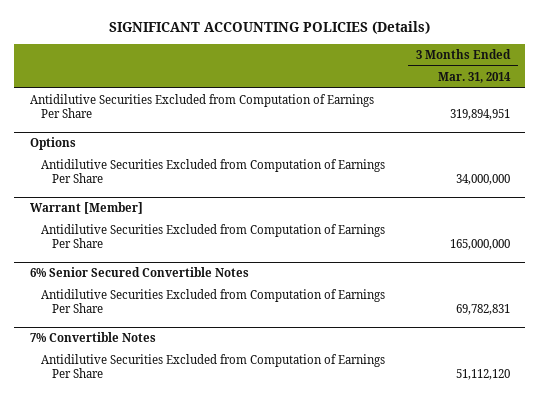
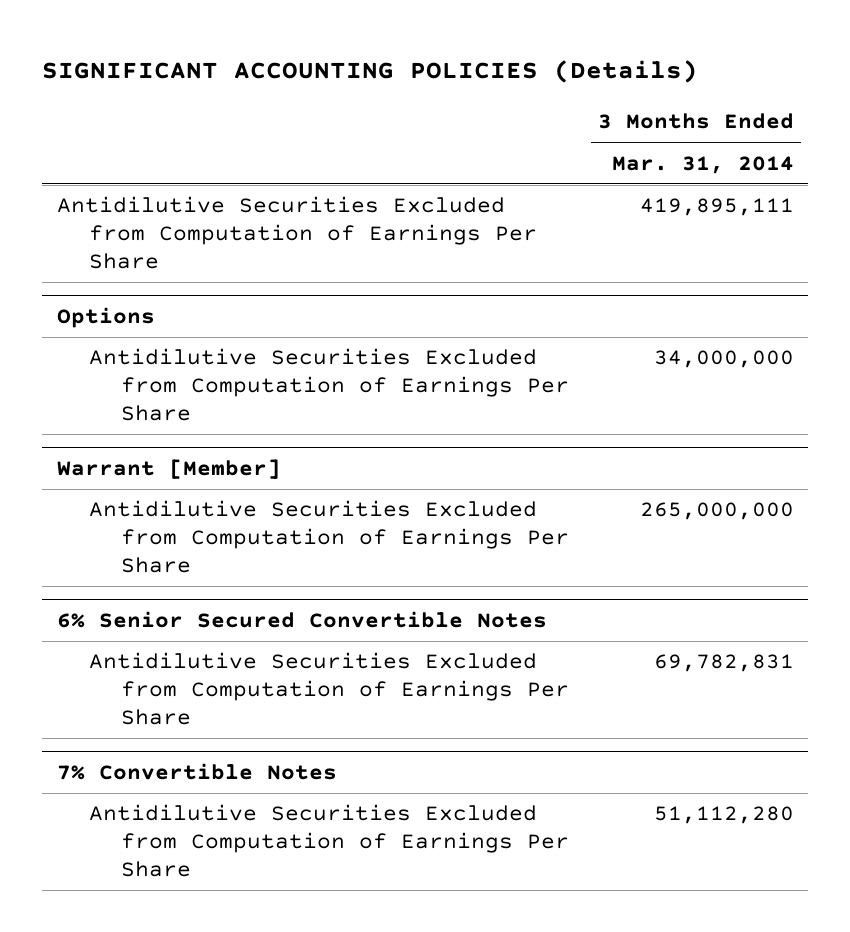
- Antidilutive Securities Excluded from Computation of Earnings Per Share | 319,894,951
+ Antidilutive Securities Excluded from Computation of Earnings Per Share | 419,895,111
@ Warrant [Member]
- Antidilutive Securities Excluded from Computation of Earnings Per Share | 165,000,000
+ Antidilutive Securities Excluded from Computation of Earnings Per Share | 265,000,000
@ 7% Convertible Notes
- Antidilutive Securities Excluded from Computation of Earnings Per Share | 51,112,120
+ Antidilutive Securities Excluded from Computation of Earnings Per Share | 51,112,280

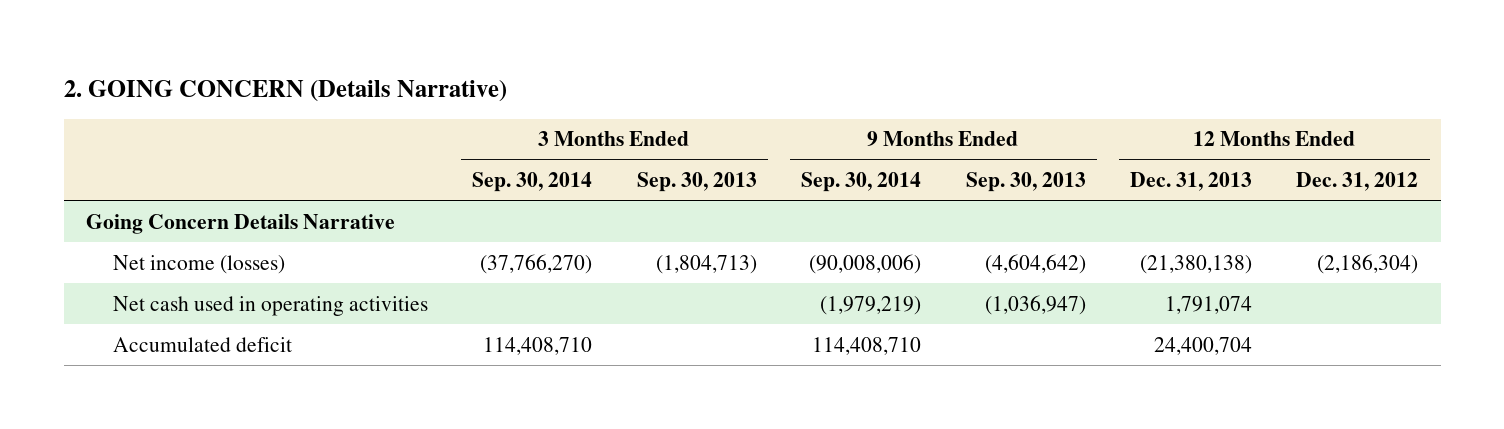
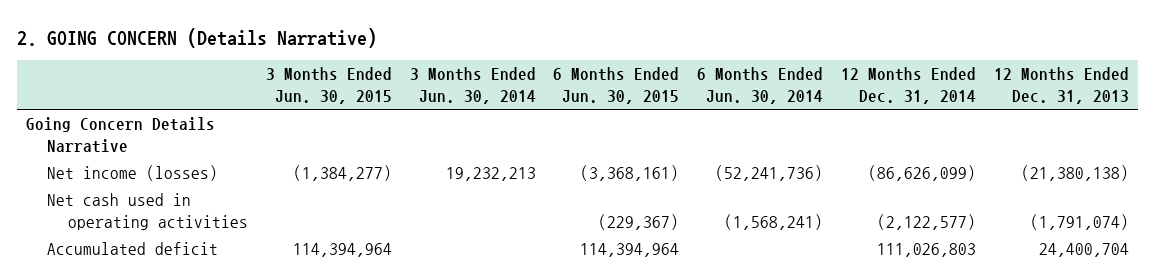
- | 3 Months Ended Sep. 30, 2014 | 3 Months Ended Sep. 30, 2013 | 9 Months Ended Sep. 30, 2014 | 9 Months Ended Sep. 30, 2013 | 12 Months Ended Dec. 31, 2013 | 12 Months Ended Dec. 31, 2012
+ | 3 Months Ended Jun. 30, 2015 | 3 Months Ended Jun. 30, 2014 | 6 Months Ended Jun. 30, 2015 | 6 Months Ended Jun. 30, 2014 | 12 Months Ended Dec. 31, 2014 | 12 Months Ended Dec. 31, 2013
- Net cash used in operating activities | | | (1,979,219) | (1,036,947) | 1,791,074 |
+ Net cash used in operating activities | | | (229,367) | (1,568,241) | (2,122,577) | (1,791,074)

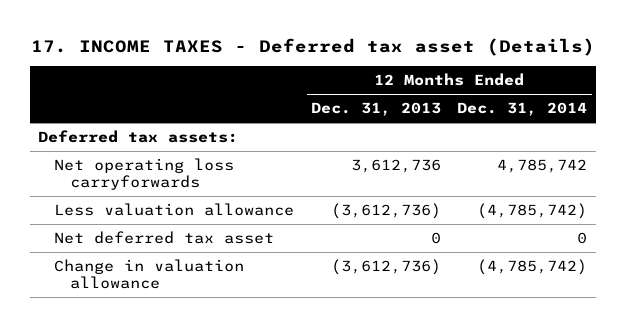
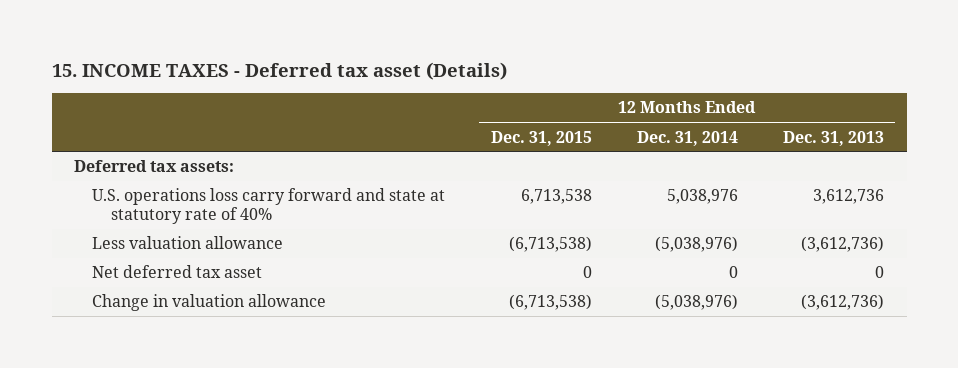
- 17. INCOME TAXES - Deferred tax asset (Details)
+ 15. INCOME TAXES - Deferred tax asset (Details)
- | 12 Months Ended Dec. 31, 2013 | 12 Months Ended Dec. 31, 2014
+ | 12 Months Ended Dec. 31, 2015 | 12 Months Ended Dec. 31, 2014 | 12 Months Ended Dec. 31, 2013
- Net operating loss carryforwards | 3,612,736 | 4,785,742
- Less valuation allowance | (3,612,736) | (4,785,742)
+ U.S. operations loss carry forward and state at statutory rate of 40% | 6,713,538 | 5,038,976 | 3,612,736
+ Less valuation allowance | (6,713,538) | (5,038,976) | (3,612,736)
- Change in valuation allowance | (3,612,736) | (4,785,742)
+ Change in valuation allowance | (6,713,538) | (5,038,976) | (3,612,736)

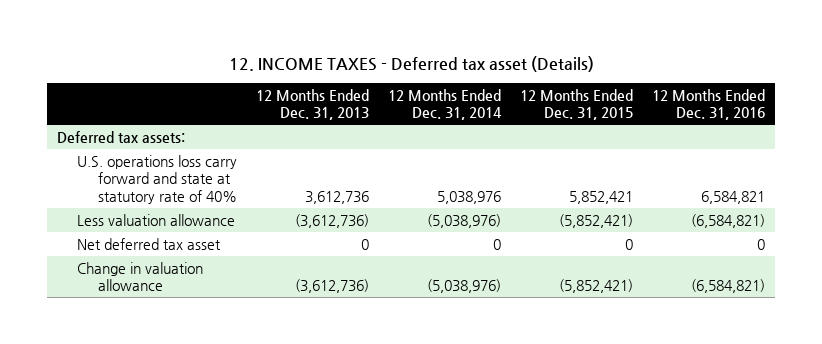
- 15. INCOME TAXES - Deferred tax asset (Details)
+ 12. INCOME TAXES - Deferred tax asset (Details)
- | 12 Months Ended Dec. 31, 2015 | 12 Months Ended Dec. 31, 2014 | 12 Months Ended Dec. 31, 2013
+ | 12 Months Ended Dec. 31, 2013 | 12 Months Ended Dec. 31, 2014 | 12 Months Ended Dec. 31, 2015 | 12 Months Ended Dec. 31, 2016
- U.S. operations loss carry forward and state at statutory rate of 40% | 6,713,538 | 5,038,976 | 3,612,736
- Less valuation allowance | (6,713,538) | (5,038,976) | (3,612,736)
+ U.S. operations loss carry forward and state at statutory rate of 40% | 3,612,736 | 5,038,976 | 5,852,421 | 6,584,821
+ Less valuation allowance | (3,612,736) | (5,038,976) | (5,852,421) | (6,584,821)
- Change in valuation allowance | (6,713,538) | (5,038,976) | (3,612,736)
+ Change in valuation allowance | (3,612,736) | (5,038,976) | (5,852,421) | (6,584,821)

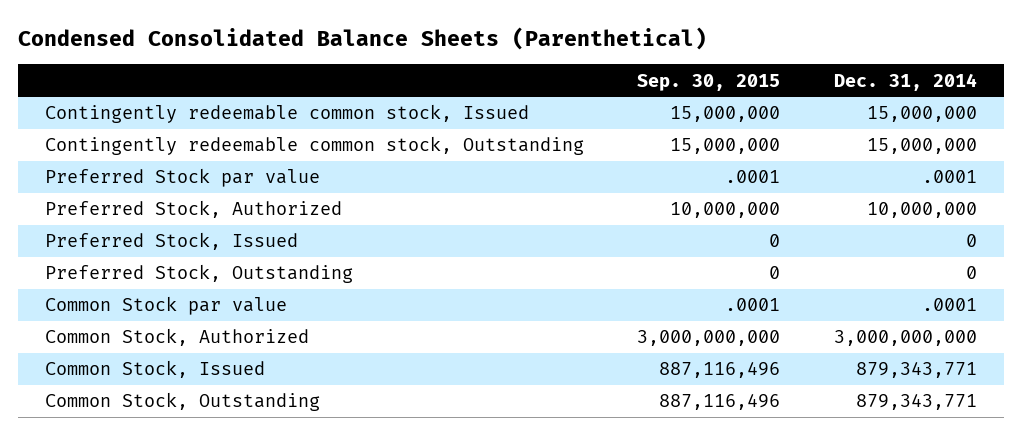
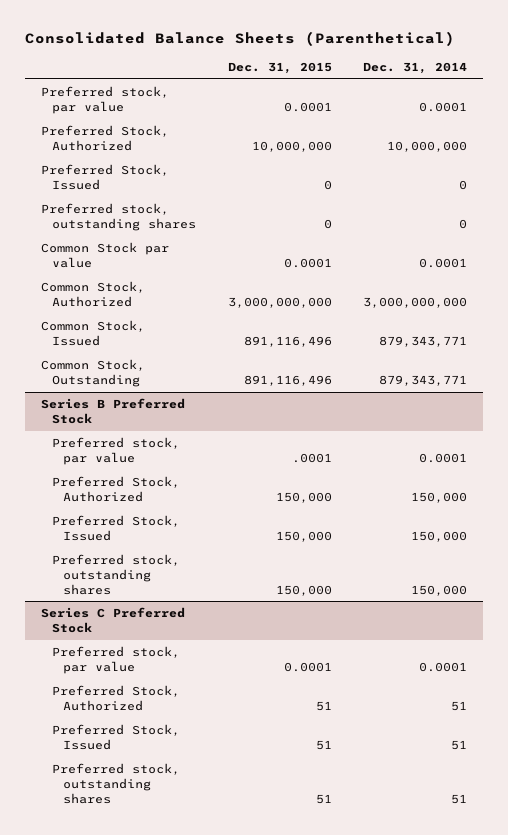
- Condensed Consolidated Balance Sheets (Parenthetical)
+ Consolidated Balance Sheets (Parenthetical)
- | Sep. 30, 2015 | Dec. 31, 2014
+ | Dec. 31, 2015 | Dec. 31, 2014
- Contingently redeemable common stock, Issued | 15,000,000 | 15,000,000
- Contingently redeemable common stock, Outstanding | 15,000,000 | 15,000,000
- Preferred Stock par value | .0001 | .0001
+ Preferred stock, par value | 0.0001 | 0.0001
- Preferred Stock, Outstanding | 0 | 0
- Common Stock par value | .0001 | .0001
+ Preferred stock, outstanding shares | 0 | 0
+ Common Stock par value | 0.0001 | 0.0001
+ Series B Preferred Stock
+ Preferred stock, par value | .0001 | 0.0001
+ Preferred Stock, Authorized | 150,000 | 150,000
+ Preferred Stock, Issued | 150,000 | 150,000
+ Preferred stock, outstanding shares | 150,000 | 150,000
+ Series C Preferred Stock
+ Preferred stock, par value | 0.0001 | 0.0001
+ Preferred Stock, Authorized | 51 | 51
+ Preferred Stock, Issued | 51 | 51
+ Preferred stock, outstanding shares | 51 | 51

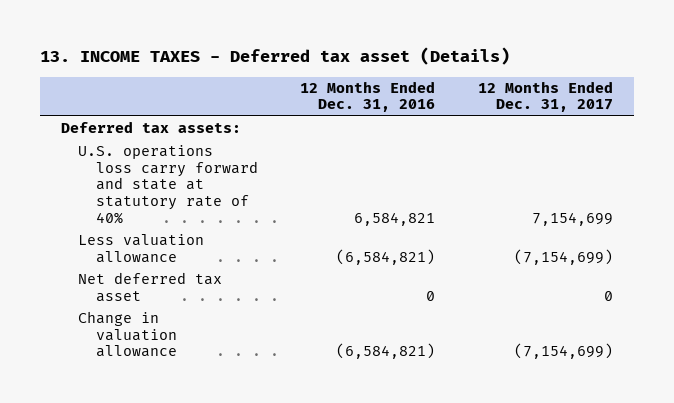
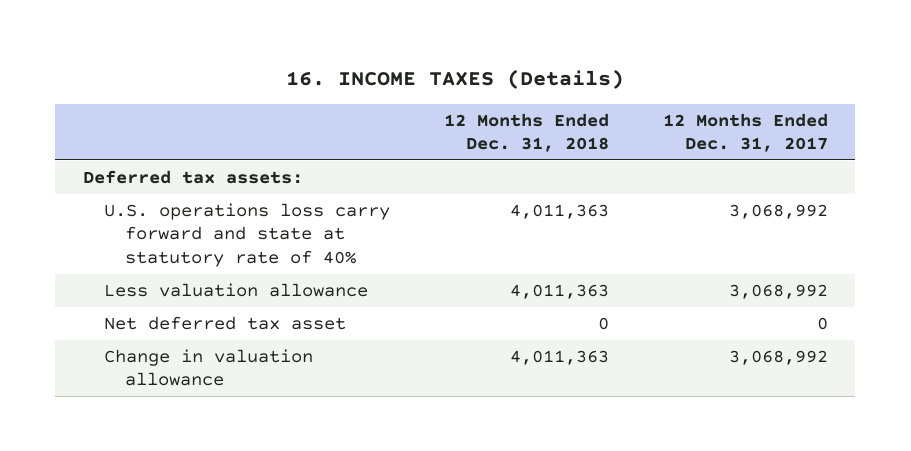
- 13. INCOME TAXES - Deferred tax asset (Details)
+ 16. INCOME TAXES (Details)
- | 12 Months Ended Dec. 31, 2016 | 12 Months Ended Dec. 31, 2017
+ | 12 Months Ended Dec. 31, 2018 | 12 Months Ended Dec. 31, 2017
- U.S. operations loss carry forward and state at statutory rate of 40% | 6,584,821 | 7,154,699
- Less valuation allowance | (6,584,821) | (7,154,699)
+ U.S. operations loss carry forward and state at statutory rate of 40% | 4,011,363 | 3,068,992
+ Less valuation allowance | 4,011,363 | 3,068,992
- Change in valuation allowance | (6,584,821) | (7,154,699)
+ Change in valuation allowance | 4,011,363 | 3,068,992

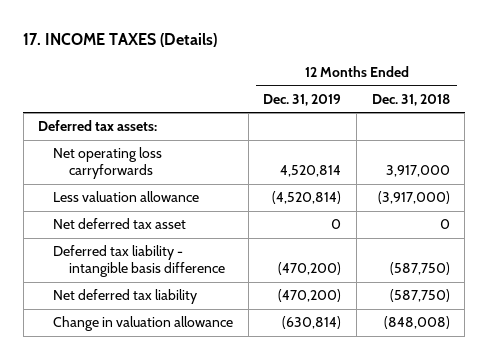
- 16. INCOME TAXES (Details)
+ 17. INCOME TAXES (Details)
- | 12 Months Ended Dec. 31, 2018 | 12 Months Ended Dec. 31, 2017
+ | 12 Months Ended Dec. 31, 2019 | 12 Months Ended Dec. 31, 2018
- U.S. operations loss carry forward and state at statutory rate of 40% | 4,011,363 | 3,068,992
- Less valuation allowance | 4,011,363 | 3,068,992
+ Net operating loss carryforwards | 4,520,814 | 3,917,000
+ Less valuation allowance | (4,520,814) | (3,917,000)
- Change in valuation allowance | 4,011,363 | 3,068,992
+ Deferred tax liability - intangible basis difference | (470,200) | (587,750)
+ Net deferred tax liability | (470,200) | (587,750)
+ Change in valuation allowance | (630,814) | (848,008)

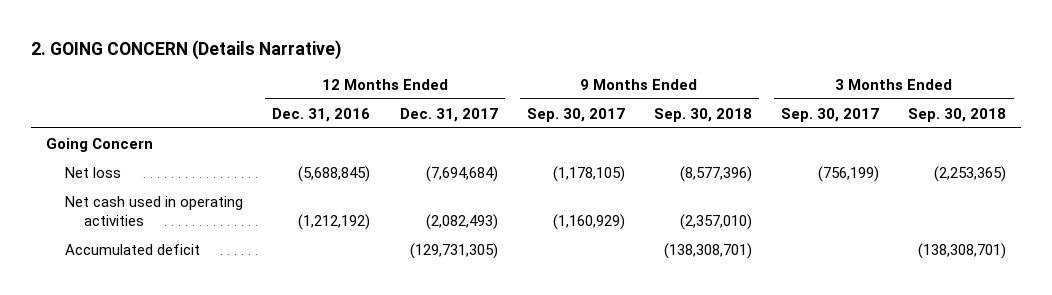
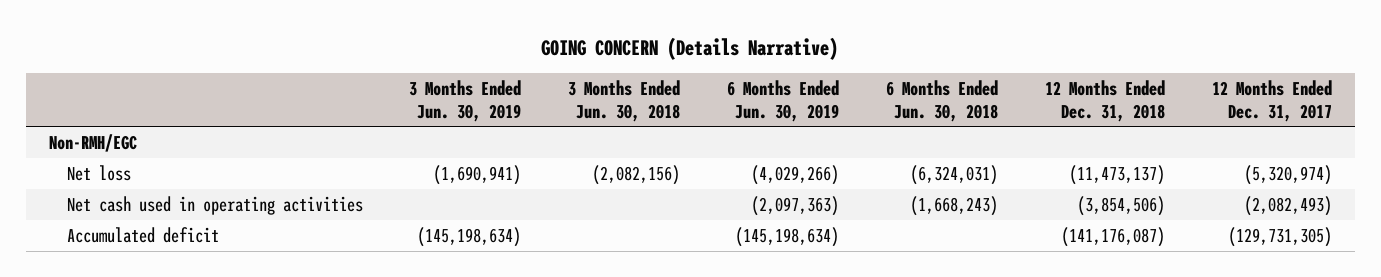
- 2. GOING CONCERN (Details Narrative)
+ GOING CONCERN (Details Narrative)
- | 12 Months Ended Dec. 31, 2016 | 12 Months Ended Dec. 31, 2017 | 9 Months Ended Sep. 30, 2017 | 9 Months Ended Sep. 30, 2018 | 3 Months Ended Sep. 30, 2017 | 3 Months Ended Sep. 30, 2018
+ | 3 Months Ended Jun. 30, 2019 | 3 Months Ended Jun. 30, 2018 | 6 Months Ended Jun. 30, 2019 | 6 Months Ended Jun. 30, 2018 | 12 Months Ended Dec. 31, 2018 | 12 Months Ended Dec. 31, 2017
- Going Concern
- Net loss | (5,688,845) | (7,694,684) | (1,178,105) | (8,577,396) | (756,199) | (2,253,365)
+ Non-RMH/EGC
+ Net loss | (1,690,941) | (2,082,156) | (4,029,266) | (6,324,031) | (11,473,137) | (5,320,974)

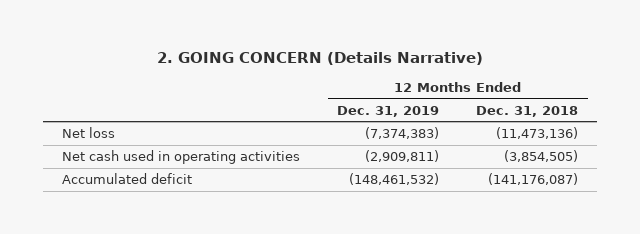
- GOING CONCERN (Details Narrative)
+ 2. GOING CONCERN (Details Narrative)
- | 3 Months Ended Jun. 30, 2019 | 3 Months Ended Jun. 30, 2018 | 6 Months Ended Jun. 30, 2019 | 6 Months Ended Jun. 30, 2018 | 12 Months Ended Dec. 31, 2018 | 12 Months Ended Dec. 31, 2017
+ | 12 Months Ended Dec. 31, 2019 | 12 Months Ended Dec. 31, 2018
- Non-RMH/EGC
- Net loss | (1,690,941) | (2,082,156) | (4,029,266) | (6,324,031) | (11,473,137) | (5,320,974)
- Net cash used in operating activities | | | (2,097,363) | (1,668,243) | (3,854,506) | (2,082,493)
+ Net loss | (7,374,383) | (11,473,136)
+ Net cash used in operating activities | (2,909,811) | (3,854,505)

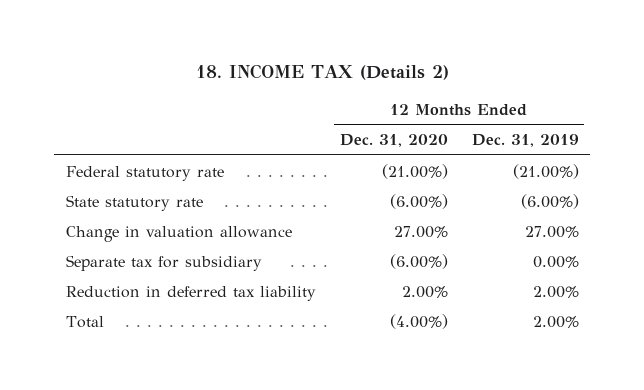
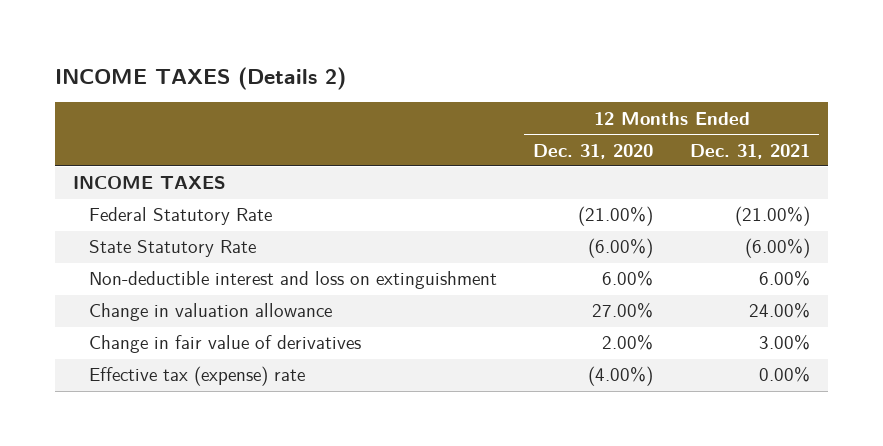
- 18. INCOME TAX (Details 2)
+ INCOME TAXES (Details 2)
- | 12 Months Ended Dec. 31, 2020 | 12 Months Ended Dec. 31, 2019
+ | 12 Months Ended Dec. 31, 2020 | 12 Months Ended Dec. 31, 2021
- Federal statutory rate | (21.00%) | (21.00%)
- State statutory rate | (6.00%) | (6.00%)
+ INCOME TAXES
+ Federal Statutory Rate | (21.00%) | (21.00%)
+ State Statutory Rate | (6.00%) | (6.00%)
+ Non-deductible interest and loss on extinguishment | 6.00% | 6.00%
- Separate tax for subsidiary | (6.00%) | 0.00%
- Reduction in deferred tax liability | 2.00% | 2.00%
- Total | (4.00%) | 2.00%
+ Change in fair value of derivatives | 2.00% | 3.00%
+ Effective tax (expense) rate | (4.00%) | 0.00%

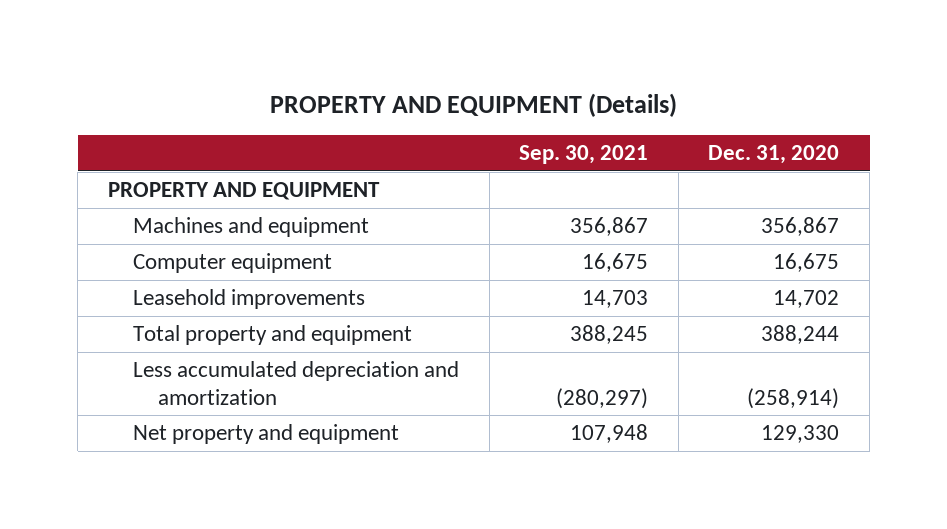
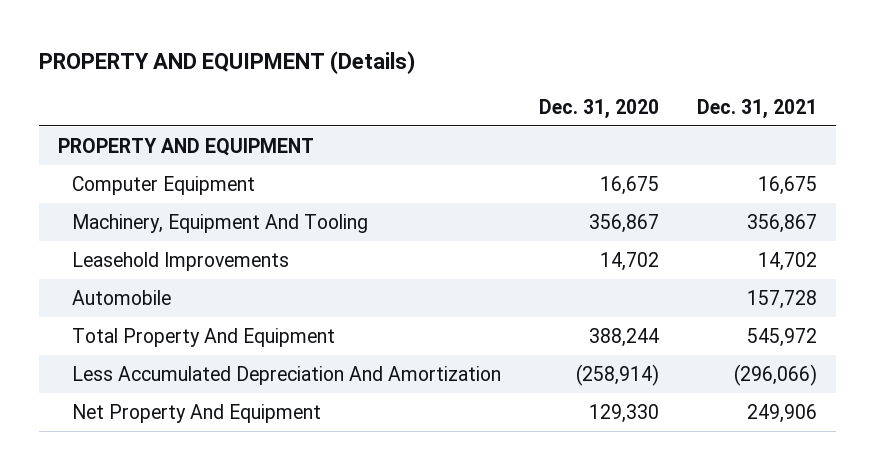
- | Sep. 30, 2021 | Dec. 31, 2020
+ | Dec. 31, 2020 | Dec. 31, 2021
- Machines and equipment | 356,867 | 356,867
- Computer equipment | 16,675 | 16,675
- Leasehold improvements | 14,703 | 14,702
- Total property and equipment | 388,245 | 388,244
- Less accumulated depreciation and amortization | (280,297) | (258,914)
- Net property and equipment | 107,948 | 129,330
+ Computer Equipment | 16,675 | 16,675
+ Machinery, Equipment And Tooling | 356,867 | 356,867
+ Leasehold Improvements | 14,702 | 14,702
+ Automobile | | 157,728
+ Total Property And Equipment | 388,244 | 545,972
+ Less Accumulated Depreciation And Amortization | (258,914) | (296,066)
+ Net Property And Equipment | 129,330 | 249,906

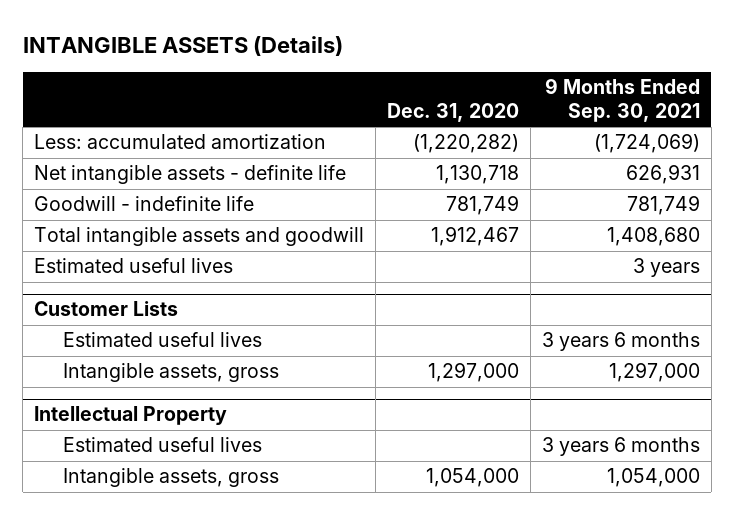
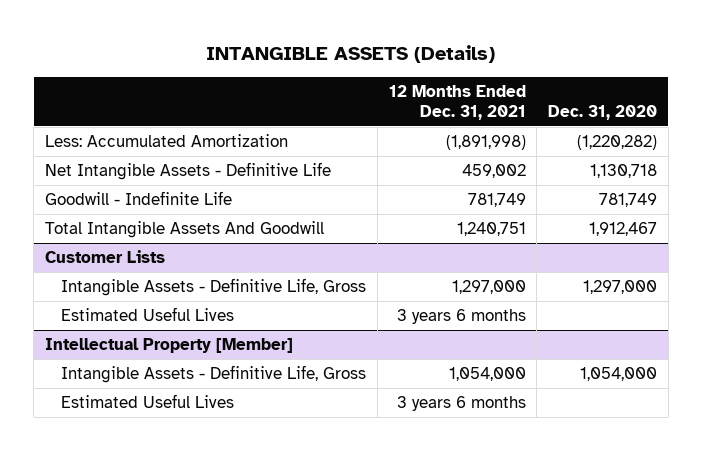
- | Dec. 31, 2020 | 9 Months Ended Sep. 30, 2021
+ | 12 Months Ended Dec. 31, 2021 | Dec. 31, 2020
- Less: accumulated amortization | (1,220,282) | (1,724,069)
- Net intangible assets - definite life | 1,130,718 | 626,931
- Goodwill - indefinite life | 781,749 | 781,749
- Total intangible assets and goodwill | 1,912,467 | 1,408,680
- Estimated useful lives | | 3 years
+ Less: Accumulated Amortization | (1,891,998) | (1,220,282)
+ Net Intangible Assets - Definitive Life | 459,002 | 1,130,718
+ Goodwill - Indefinite Life | 781,749 | 781,749
+ Total Intangible Assets And Goodwill | 1,240,751 | 1,912,467
@ Customer Lists
- Estimated useful lives | | 3 years 6 months
- Intangible assets, gross | 1,297,000 | 1,297,000
- Intellectual Property
- Estimated useful lives | | 3 years 6 months
- Intangible assets, gross | 1,054,000 | 1,054,000
@ Customer Lists
+ Intangible Assets - Definitive Life, Gross | 1,297,000 | 1,297,000
+ Estimated Useful Lives | 3 years 6 months |
+ Intellectual Property [Member]
+ Intangible Assets - Definitive Life, Gross | 1,054,000 | 1,054,000
+ Estimated Useful Lives | 3 years 6 months |

